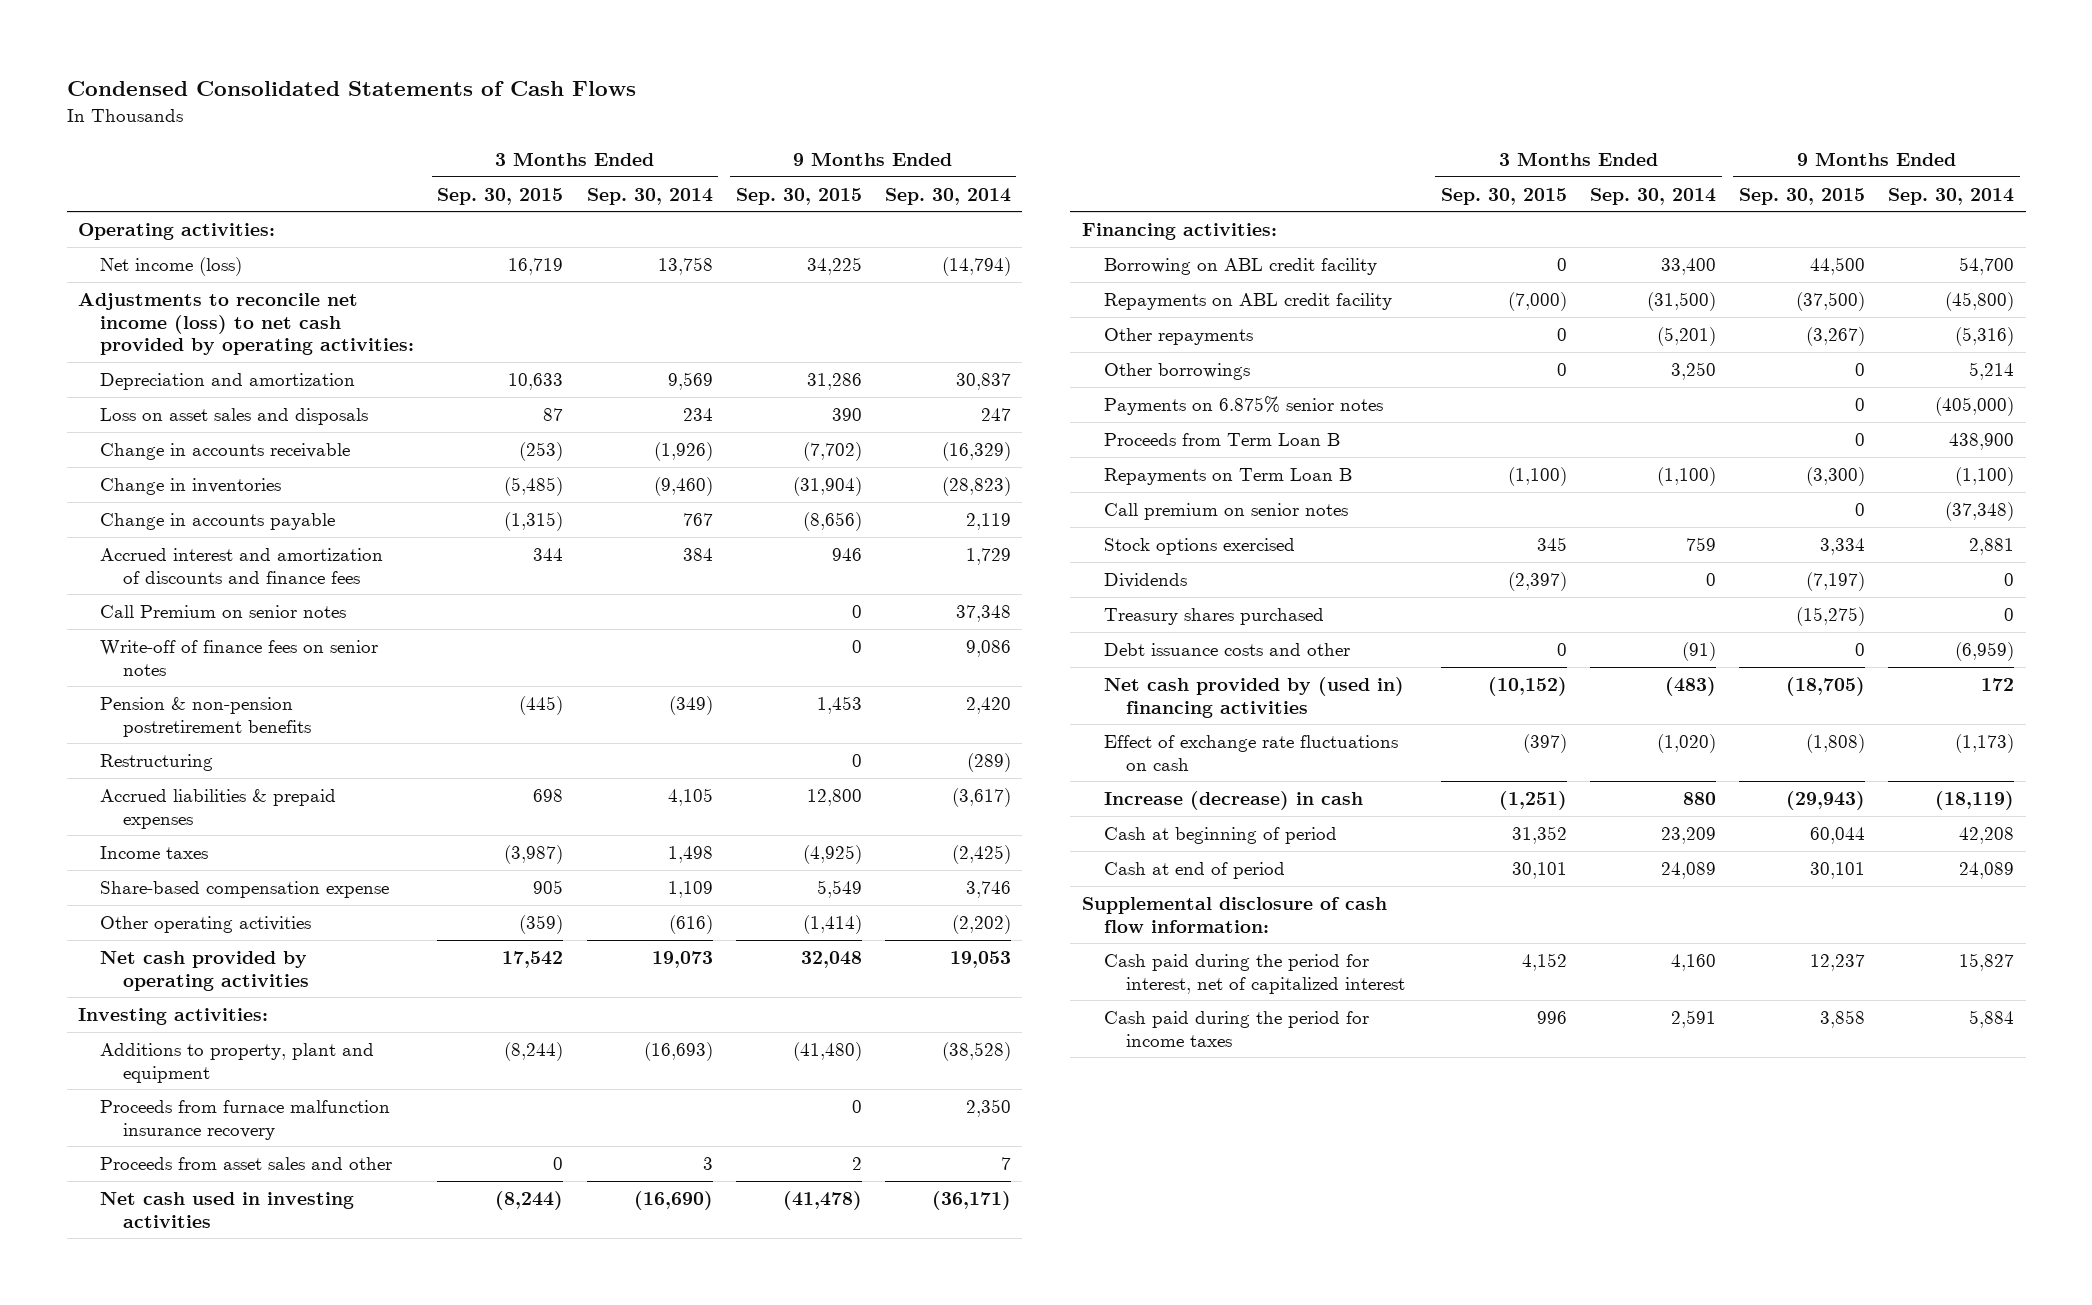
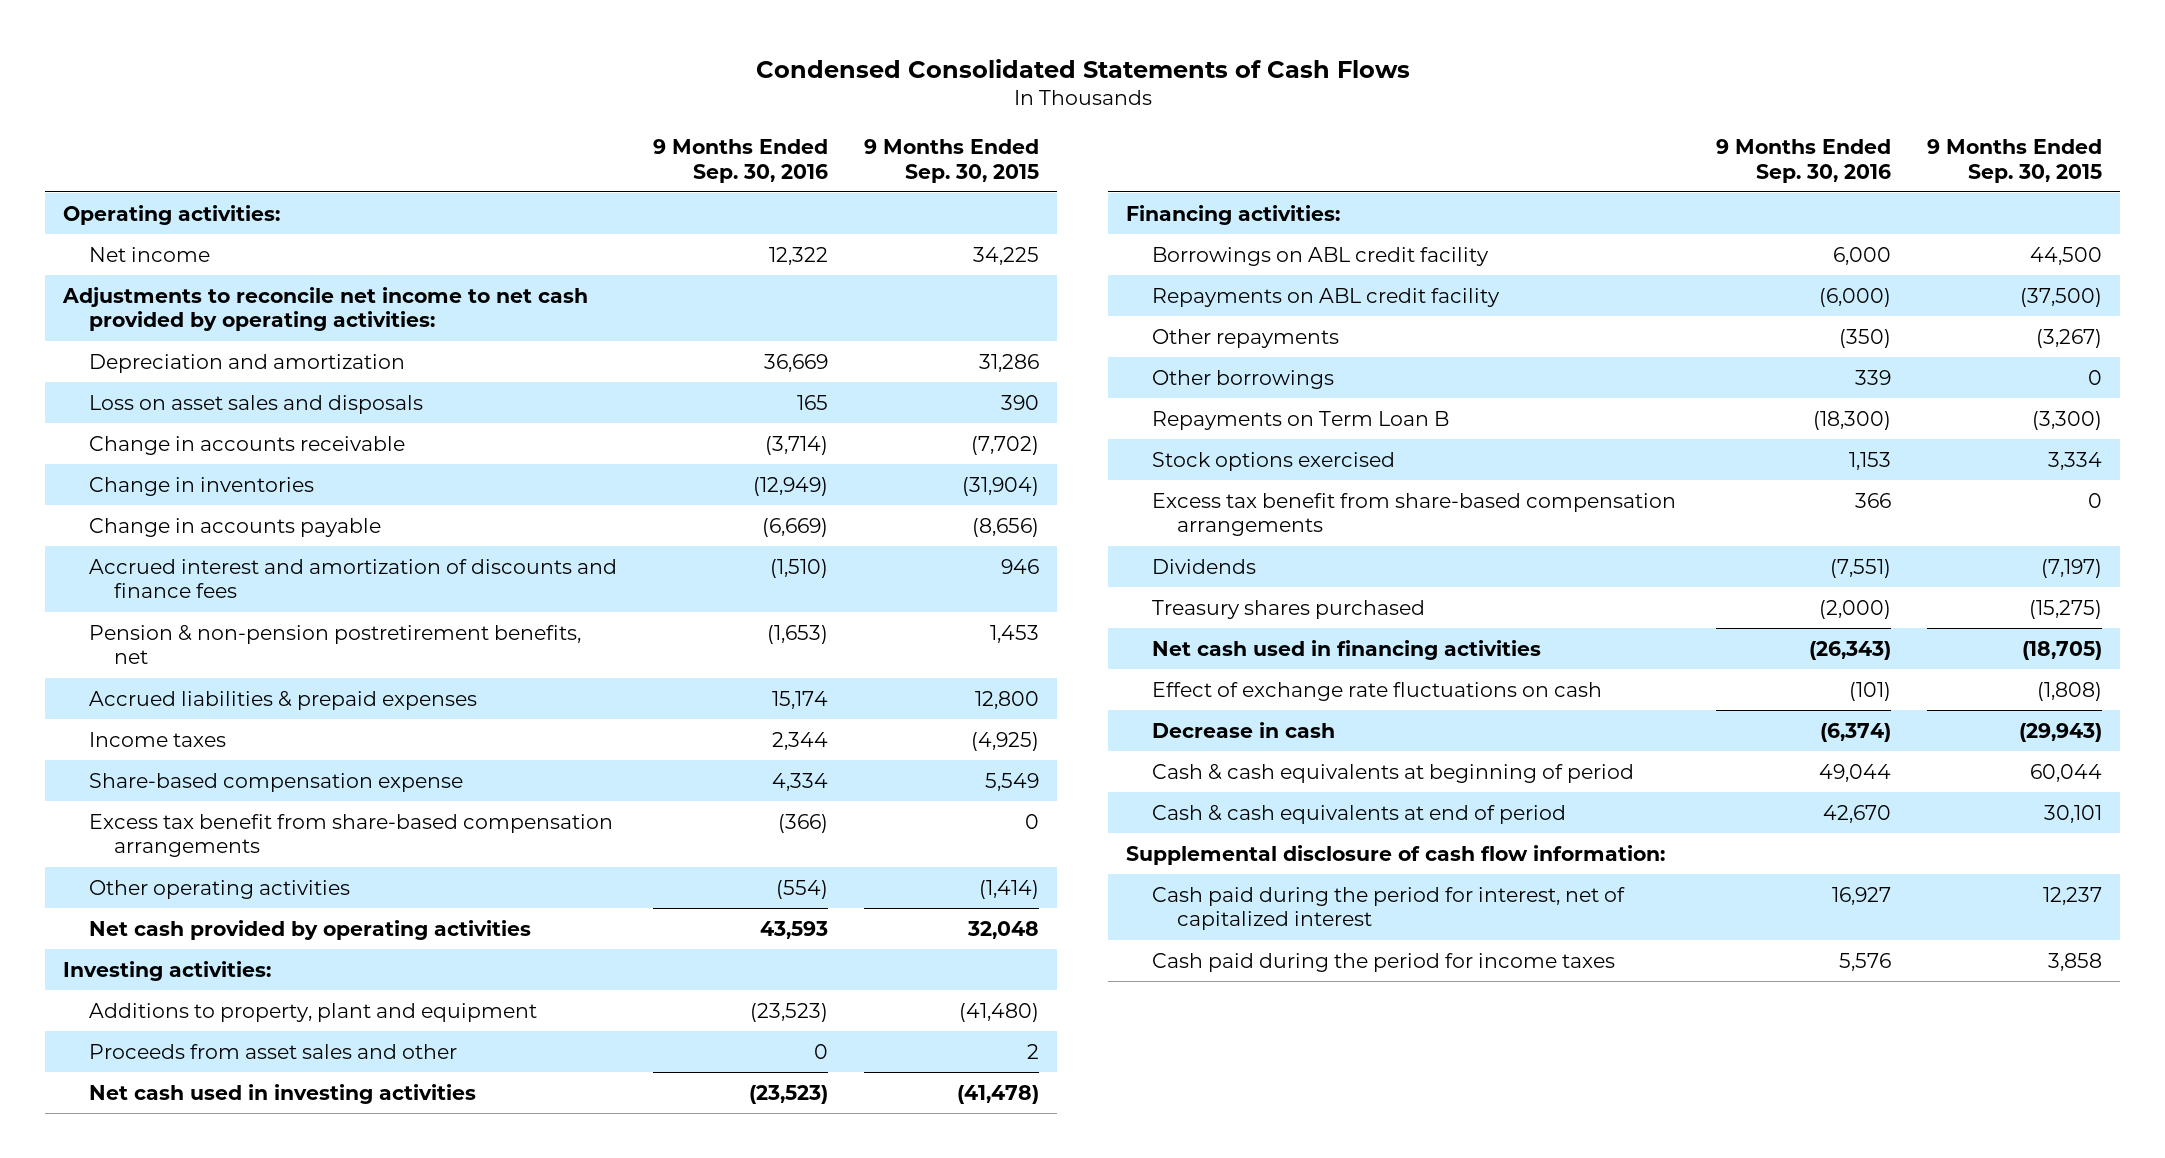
- | 3 Months Ended Sep. 30, 2015 | 3 Months Ended Sep. 30, 2014 | 9 Months Ended Sep. 30, 2015 | 9 Months Ended Sep. 30, 2014
+ | 9 Months Ended Sep. 30, 2016 | 9 Months Ended Sep. 30, 2015
- Net income (loss) | 16,719 | 13,758 | 34,225 | (14,794)
- Adjustments to reconcile net income (loss) to net cash provided by operating activities:
+ Net income | 12,322 | 34,225
+ Adjustments to reconcile net income to net cash provided by operating activities:
- Call Premium on senior notes | | | 0 | 37,348
- Write-off of finance fees on senior notes | | | 0 | 9,086
- Pension & non-pension postretirement benefits | (445) | (349) | 1,453 | 2,420
- Restructuring | | | 0 | (289)
+ Pension & non-pension postretirement benefits, net | (1,653) | 1,453
+ Excess tax benefit from share-based compensation arrangements | (366) | 0
- Proceeds from furnace malfunction insurance recovery | | | 0 | 2,350
- Borrowing on ABL credit facility | 0 | 33,400 | 44,500 | 54,700
+ Borrowings on ABL credit facility | 6,000 | 44,500
- Payments on 6.875% senior notes | | | 0 | (405,000)
- Proceeds from Term Loan B | | | 0 | 438,900
- Call premium on senior notes | | | 0 | (37,348)
+ Excess tax benefit from share-based compensation arrangements | 366 | 0
- Debt issuance costs and other | 0 | (91) | 0 | (6,959)
- Net cash provided by (used in) financing activities | (10,152) | (483) | (18,705) | 172
+ Net cash used in financing activities | (26,343) | (18,705)
- Increase (decrease) in cash | (1,251) | 880 | (29,943) | (18,119)
- Cash at beginning of period | 31,352 | 23,209 | 60,044 | 42,208
- Cash at end of period | 30,101 | 24,089 | 30,101 | 24,089
+ Decrease in cash | (6,374) | (29,943)
+ Cash & cash equivalents at beginning of period | 49,044 | 60,044
+ Cash & cash equivalents at end of period | 42,670 | 30,101

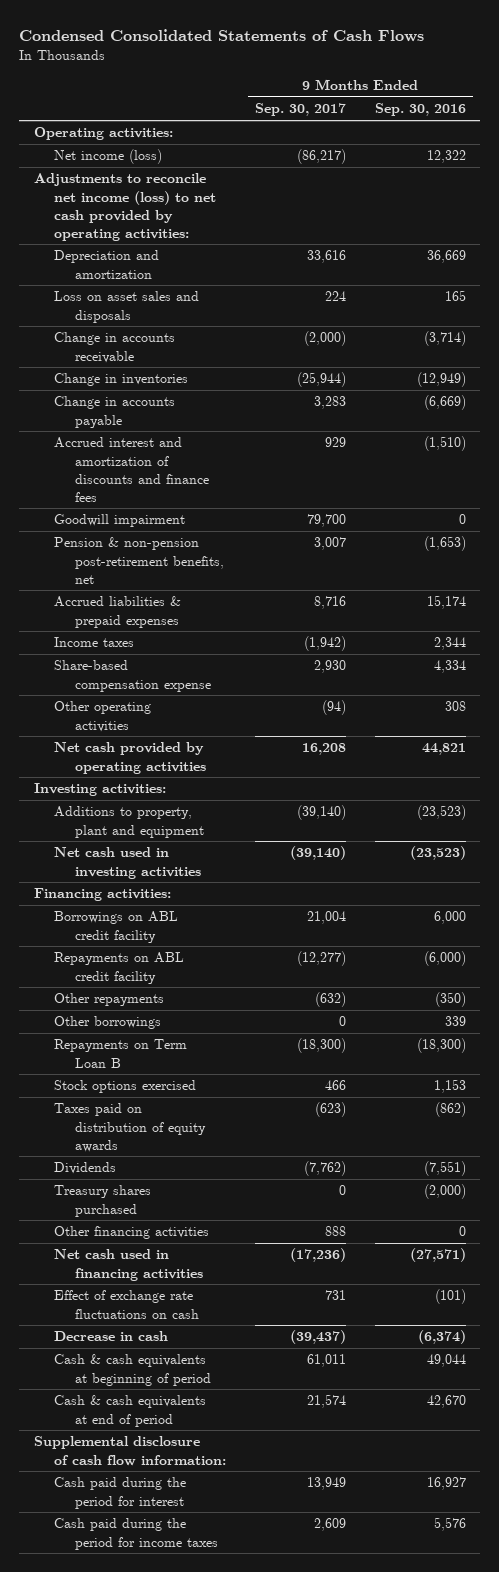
- | 9 Months Ended Sep. 30, 2016 | 9 Months Ended Sep. 30, 2015
+ | 9 Months Ended Sep. 30, 2017 | 9 Months Ended Sep. 30, 2016
- Net income | 12,322 | 34,225
- Adjustments to reconcile net income to net cash provided by operating activities:
+ Net income (loss) | (86,217) | 12,322
+ Adjustments to reconcile net income (loss) to net cash provided by operating activities:
- Pension & non-pension postretirement benefits, net | (1,653) | 1,453
+ Goodwill impairment | 79,700 | 0
+ Pension & non-pension post-retirement benefits, net | 3,007 | (1,653)
- Excess tax benefit from share-based compensation arrangements | (366) | 0
- Other operating activities | (554) | (1,414)
- Net cash provided by operating activities | 43,593 | 32,048
+ Other operating activities | (94) | 308
+ Net cash provided by operating activities | 16,208 | 44,821
- Proceeds from asset sales and other | 0 | 2
- Excess tax benefit from share-based compensation arrangements | 366 | 0
+ Taxes paid on distribution of equity awards | (623) | (862)
- Net cash used in financing activities | (26,343) | (18,705)
+ Other financing activities | 888 | 0
+ Net cash used in financing activities | (17,236) | (27,571)
- Cash paid during the period for interest, net of capitalized interest | 16,927 | 12,237
+ Cash paid during the period for interest | 13,949 | 16,927

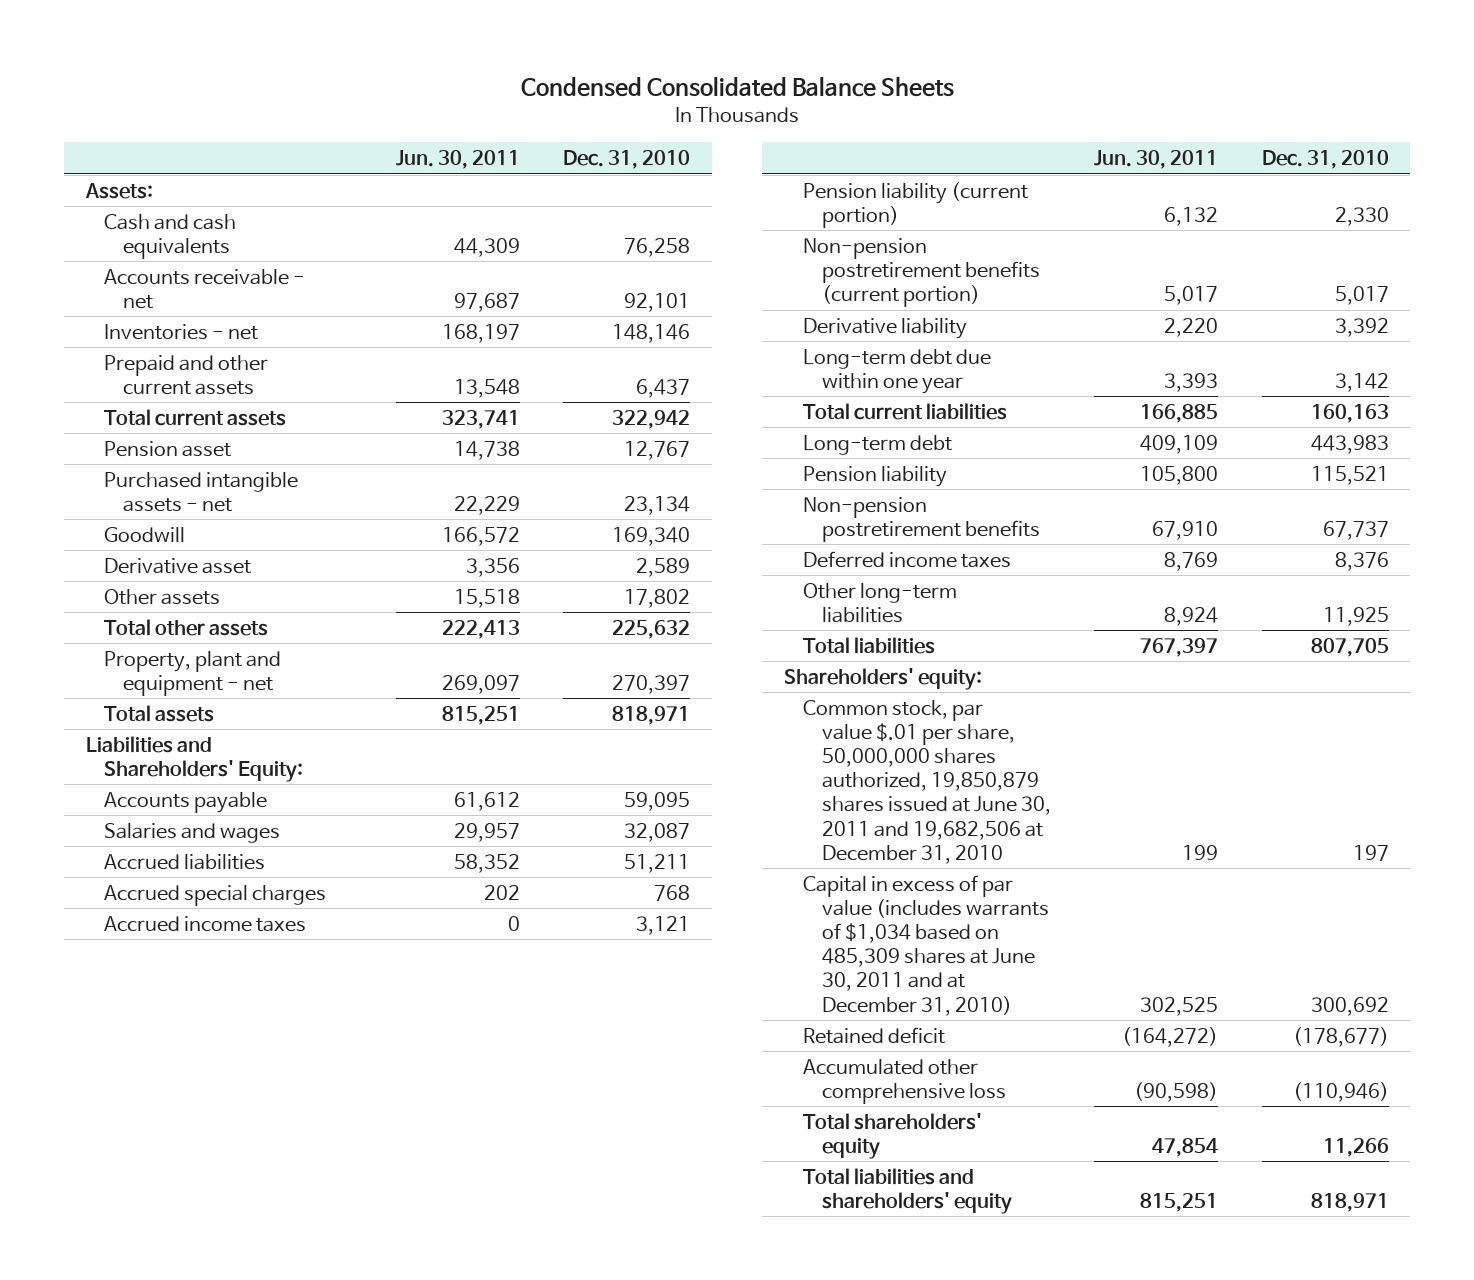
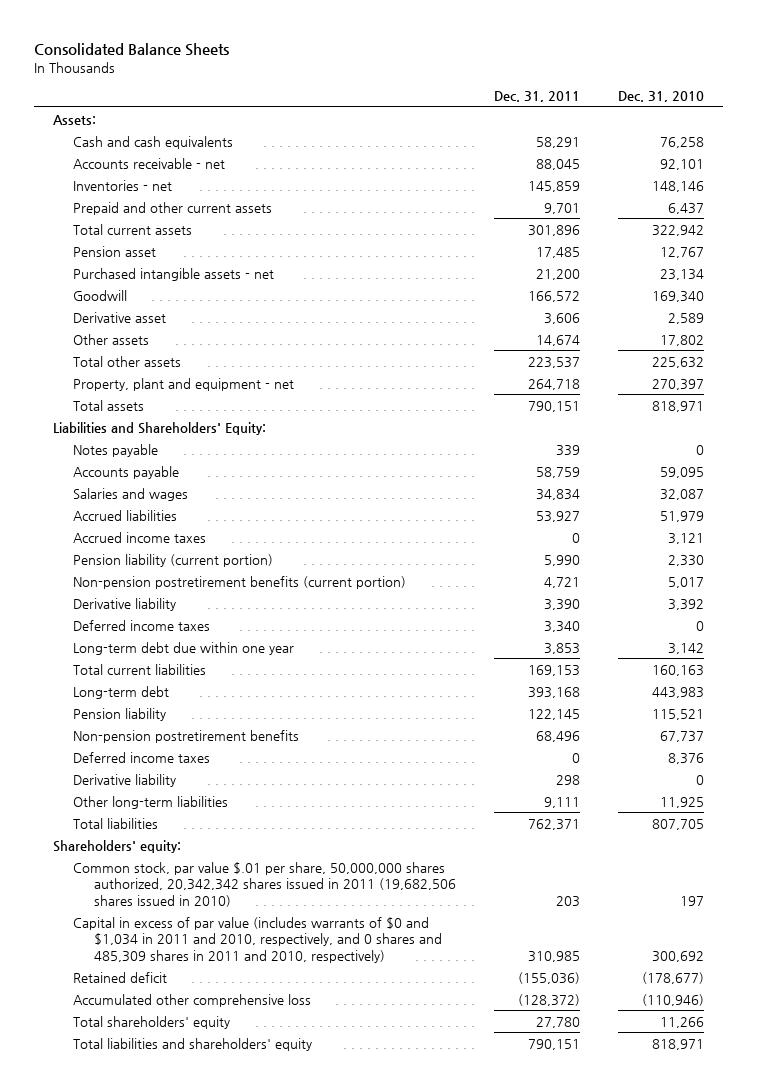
- Condensed Consolidated Balance Sheets
+ Consolidated Balance Sheets
- | Jun. 30, 2011 | Dec. 31, 2010
+ | Dec. 31, 2011 | Dec. 31, 2010
+ Notes payable | 339 | 0
- Accrued liabilities | 58,352 | 51,211
- Accrued special charges | 202 | 768
+ Accrued liabilities | 53,927 | 51,979
+ Deferred income taxes | 3,340 | 0
+ Derivative liability | 298 | 0
- Common stock, par value $.01 per share, 50,000,000 shares authorized, 19,850,879 shares issued at June 30, 2011 and 19,682,506 at December 31, 2010 | 199 | 197
- Capital in excess of par value (includes warrants of $1,034 based on 485,309 shares at June 30, 2011 and at December 31, 2010) | 302,525 | 300,692
+ Common stock, par value $.01 per share, 50,000,000 shares authorized, 20,342,342 shares issued in 2011 (19,682,506 shares issued in 2010) | 203 | 197
+ Capital in excess of par value (includes warrants of $0 and $1,034 in 2011 and 2010, respectively, and 0 shares and 485,309 shares in 2011 and 2010, respectively) | 310,985 | 300,692

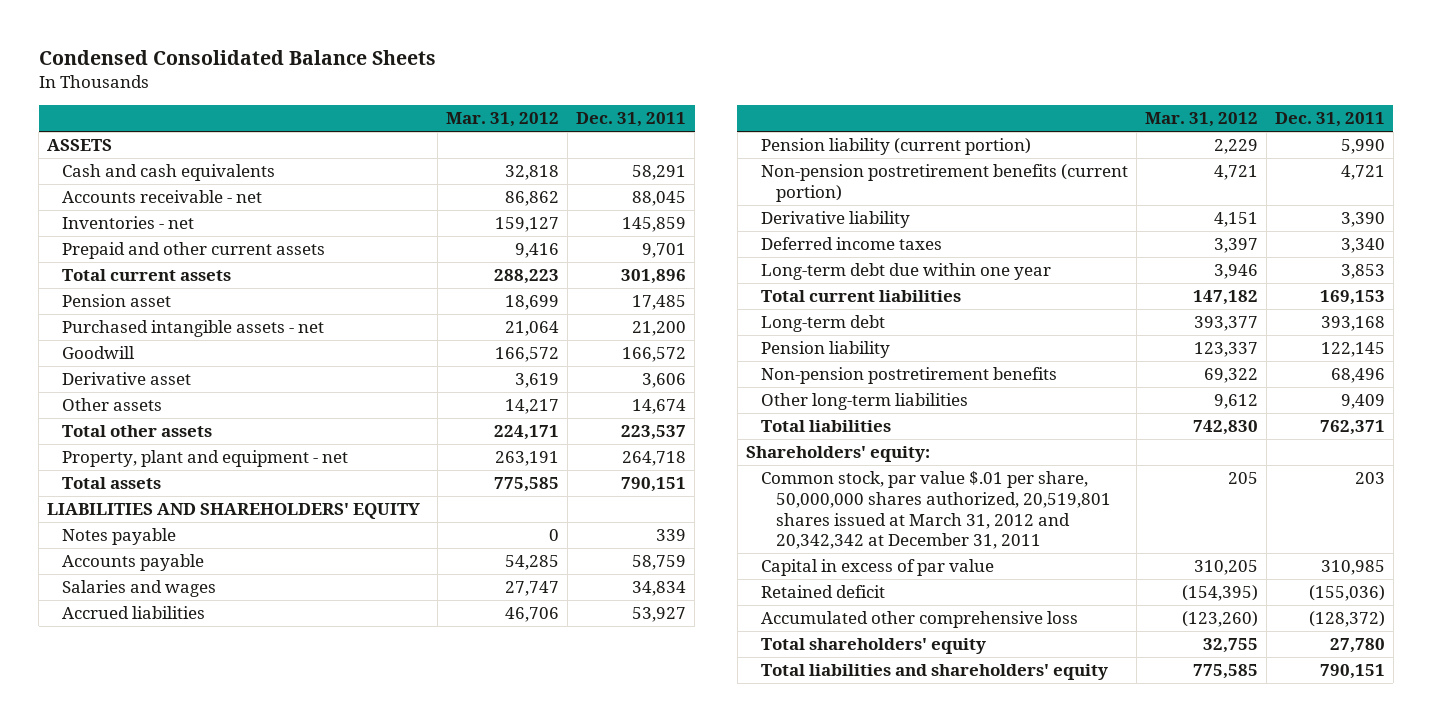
- Consolidated Balance Sheets
+ Condensed Consolidated Balance Sheets
- | Dec. 31, 2011 | Dec. 31, 2010
+ | Mar. 31, 2012 | Dec. 31, 2011
- Assets:
+ ASSETS
- Liabilities and Shareholders' Equity:
+ LIABILITIES AND SHAREHOLDERS' EQUITY
- Accrued income taxes | 0 | 3,121
- Deferred income taxes | 0 | 8,376
- Derivative liability | 298 | 0
- Other long-term liabilities | 9,111 | 11,925
+ Other long-term liabilities | 9,612 | 9,409
- Common stock, par value $.01 per share, 50,000,000 shares authorized, 20,342,342 shares issued in 2011 (19,682,506 shares issued in 2010) | 203 | 197
- Capital in excess of par value (includes warrants of $0 and $1,034 in 2011 and 2010, respectively, and 0 shares and 485,309 shares in 2011 and 2010, respectively) | 310,985 | 300,692
+ Common stock, par value $.01 per share, 50,000,000 shares authorized, 20,519,801 shares issued at March 31, 2012 and 20,342,342 at December 31, 2011 | 205 | 203
+ Capital in excess of par value | 310,205 | 310,985

